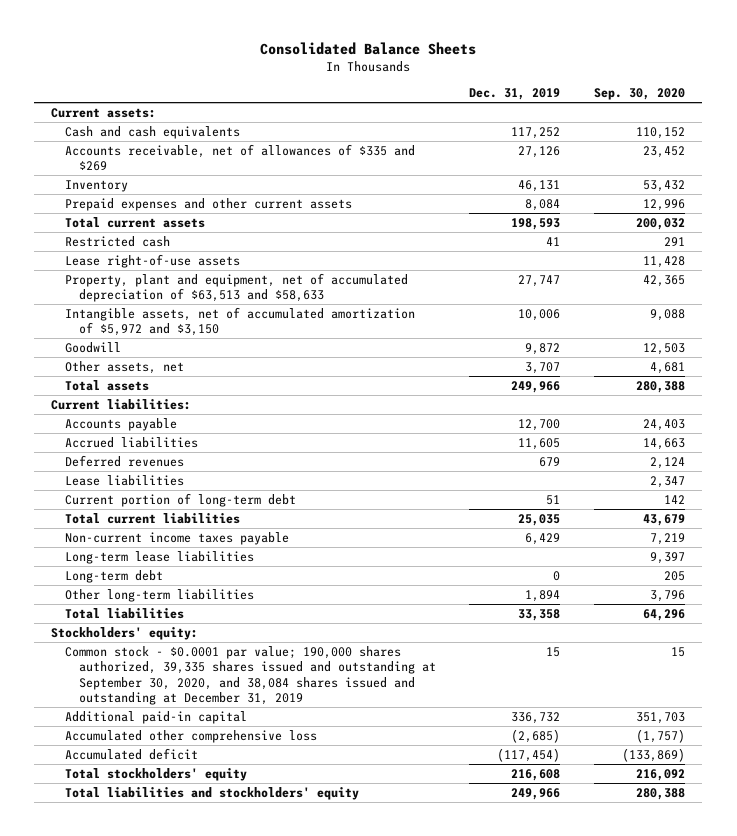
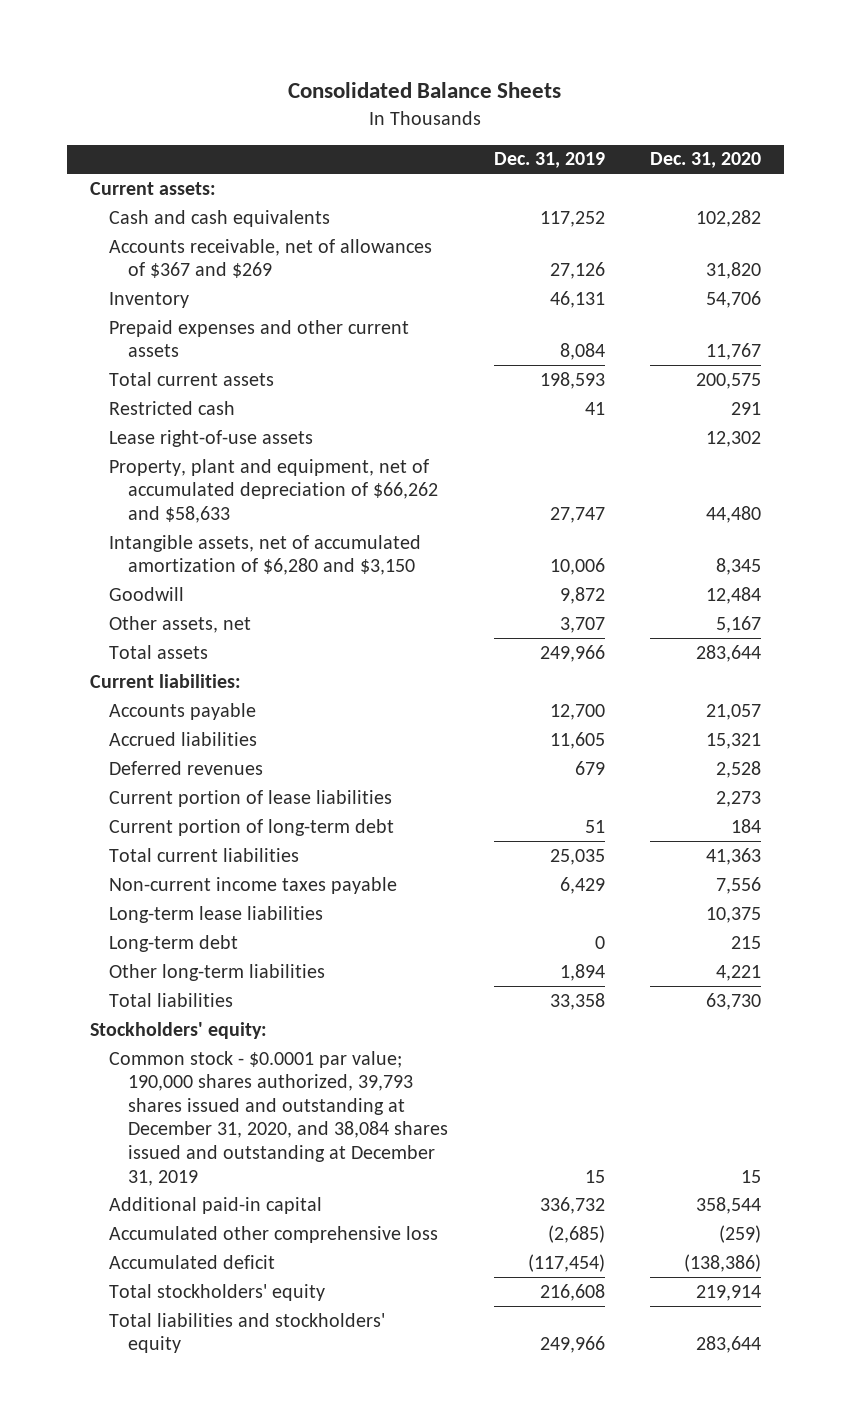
- | Dec. 31, 2019 | Sep. 30, 2020
+ | Dec. 31, 2019 | Dec. 31, 2020
- Accounts receivable, net of allowances of $335 and $269 | 27,126 | 23,452
+ Accounts receivable, net of allowances of $367 and $269 | 27,126 | 31,820
- Property, plant and equipment, net of accumulated depreciation of $63,513 and $58,633 | 27,747 | 42,365
- Intangible assets, net of accumulated amortization of $5,972 and $3,150 | 10,006 | 9,088
+ Property, plant and equipment, net of accumulated depreciation of $66,262 and $58,633 | 27,747 | 44,480
+ Intangible assets, net of accumulated amortization of $6,280 and $3,150 | 10,006 | 8,345
- Lease liabilities | | 2,347
+ Current portion of lease liabilities | | 2,273
- Common stock - $0.0001 par value; 190,000 shares authorized, 39,335 shares issued and outstanding at September 30, 2020, and 38,084 shares issued and outstanding at December 31, 2019 | 15 | 15
+ Common stock - $0.0001 par value; 190,000 shares authorized, 39,793 shares issued and outstanding at December 31, 2020, and 38,084 shares issued and outstanding at December 31, 2019 | 15 | 15

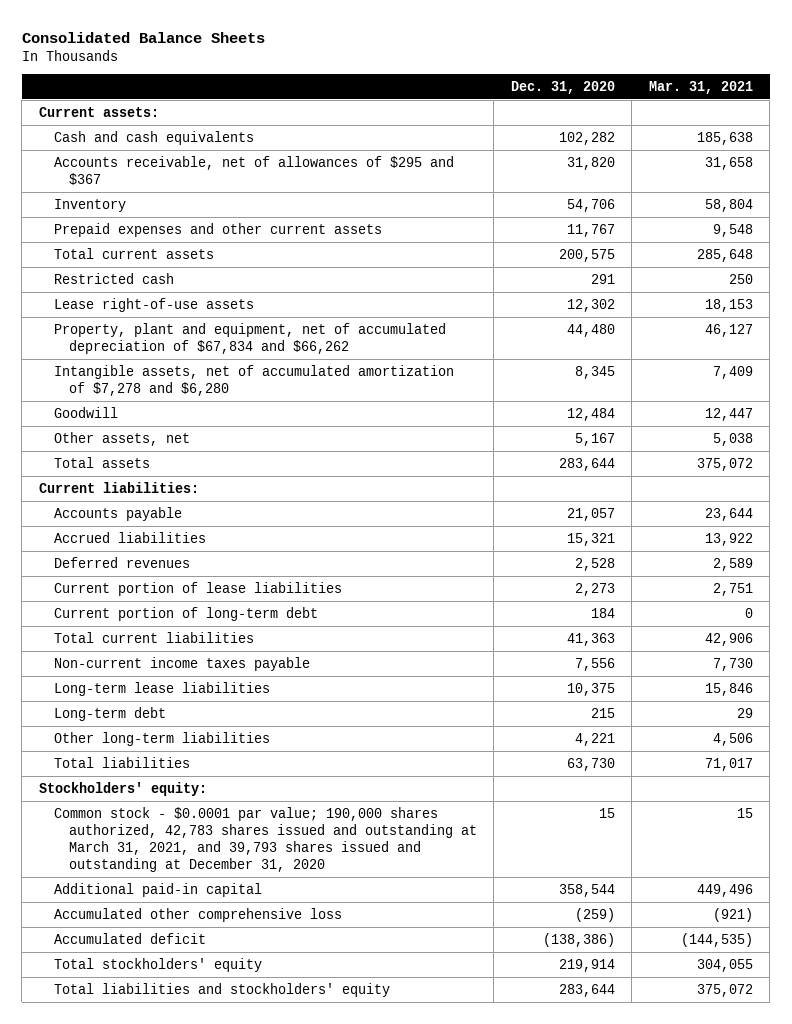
- | Dec. 31, 2019 | Dec. 31, 2020
+ | Dec. 31, 2020 | Mar. 31, 2021
- Accounts receivable, net of allowances of $367 and $269 | 27,126 | 31,820
+ Accounts receivable, net of allowances of $295 and $367 | 31,820 | 31,658
- Property, plant and equipment, net of accumulated depreciation of $66,262 and $58,633 | 27,747 | 44,480
- Intangible assets, net of accumulated amortization of $6,280 and $3,150 | 10,006 | 8,345
+ Property, plant and equipment, net of accumulated depreciation of $67,834 and $66,262 | 44,480 | 46,127
+ Intangible assets, net of accumulated amortization of $7,278 and $6,280 | 8,345 | 7,409
- Common stock - $0.0001 par value; 190,000 shares authorized, 39,793 shares issued and outstanding at December 31, 2020, and 38,084 shares issued and outstanding at December 31, 2019 | 15 | 15
+ Common stock - $0.0001 par value; 190,000 shares authorized, 42,783 shares issued and outstanding at March 31, 2021, and 39,793 shares issued and outstanding at December 31, 2020 | 15 | 15

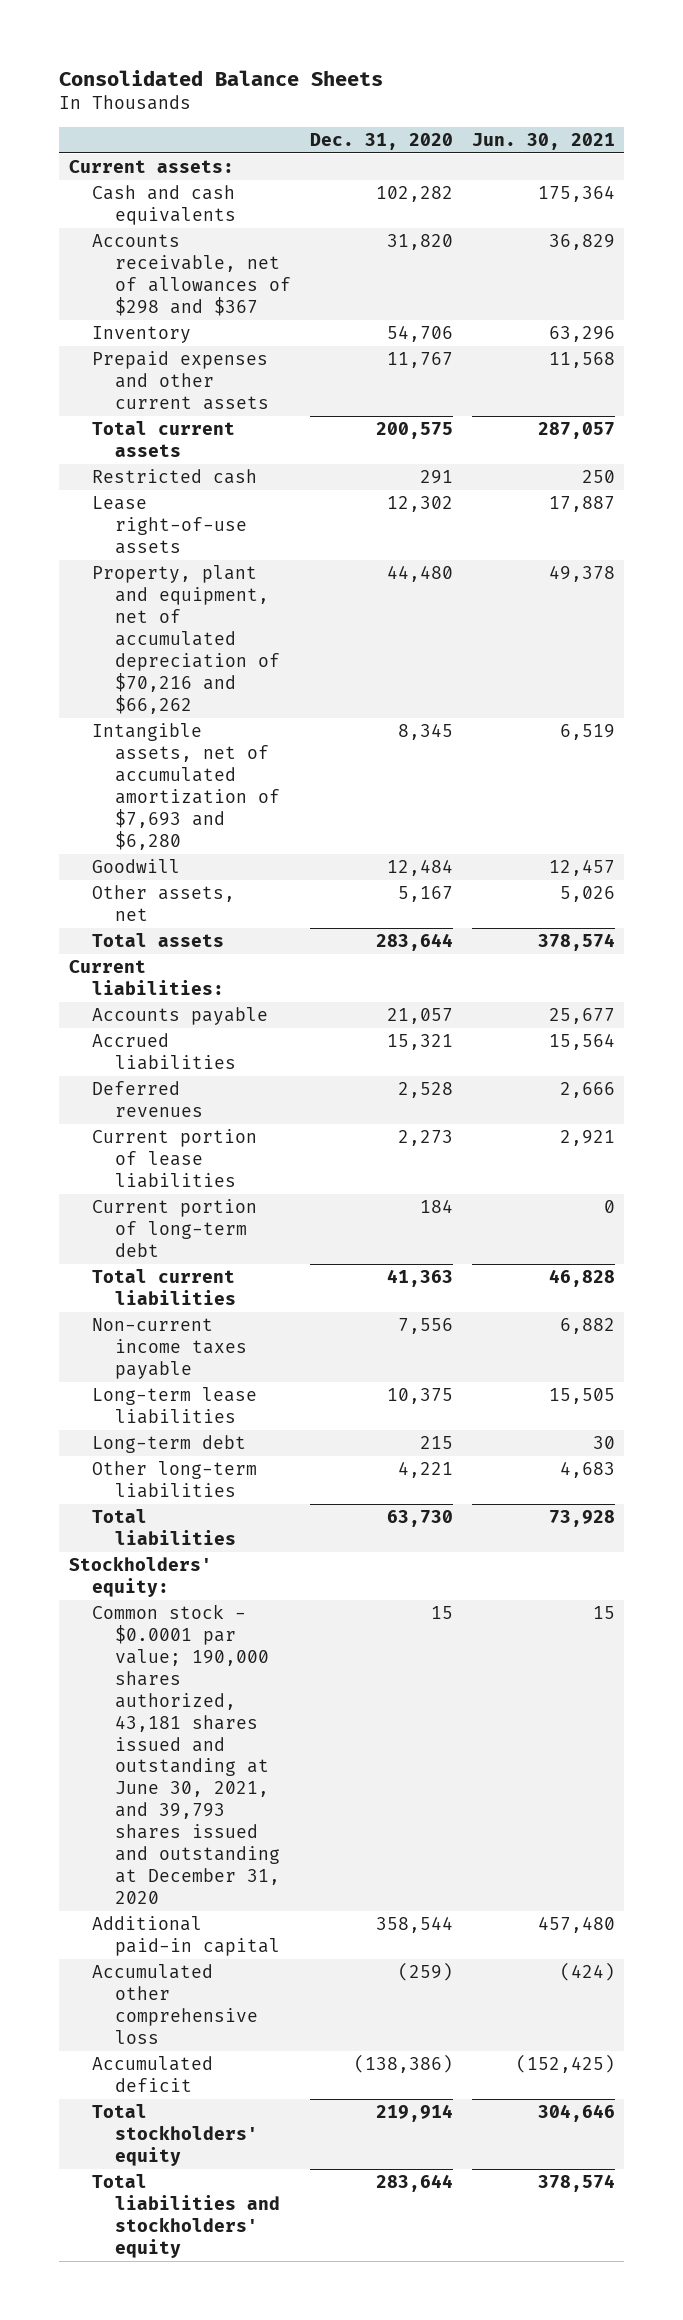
- | Dec. 31, 2020 | Mar. 31, 2021
+ | Dec. 31, 2020 | Jun. 30, 2021
- Accounts receivable, net of allowances of $295 and $367 | 31,820 | 31,658
+ Accounts receivable, net of allowances of $298 and $367 | 31,820 | 36,829
- Property, plant and equipment, net of accumulated depreciation of $67,834 and $66,262 | 44,480 | 46,127
- Intangible assets, net of accumulated amortization of $7,278 and $6,280 | 8,345 | 7,409
+ Property, plant and equipment, net of accumulated depreciation of $70,216 and $66,262 | 44,480 | 49,378
+ Intangible assets, net of accumulated amortization of $7,693 and $6,280 | 8,345 | 6,519
- Common stock - $0.0001 par value; 190,000 shares authorized, 42,783 shares issued and outstanding at March 31, 2021, and 39,793 shares issued and outstanding at December 31, 2020 | 15 | 15
+ Common stock - $0.0001 par value; 190,000 shares authorized, 43,181 shares issued and outstanding at June 30, 2021, and 39,793 shares issued and outstanding at December 31, 2020 | 15 | 15

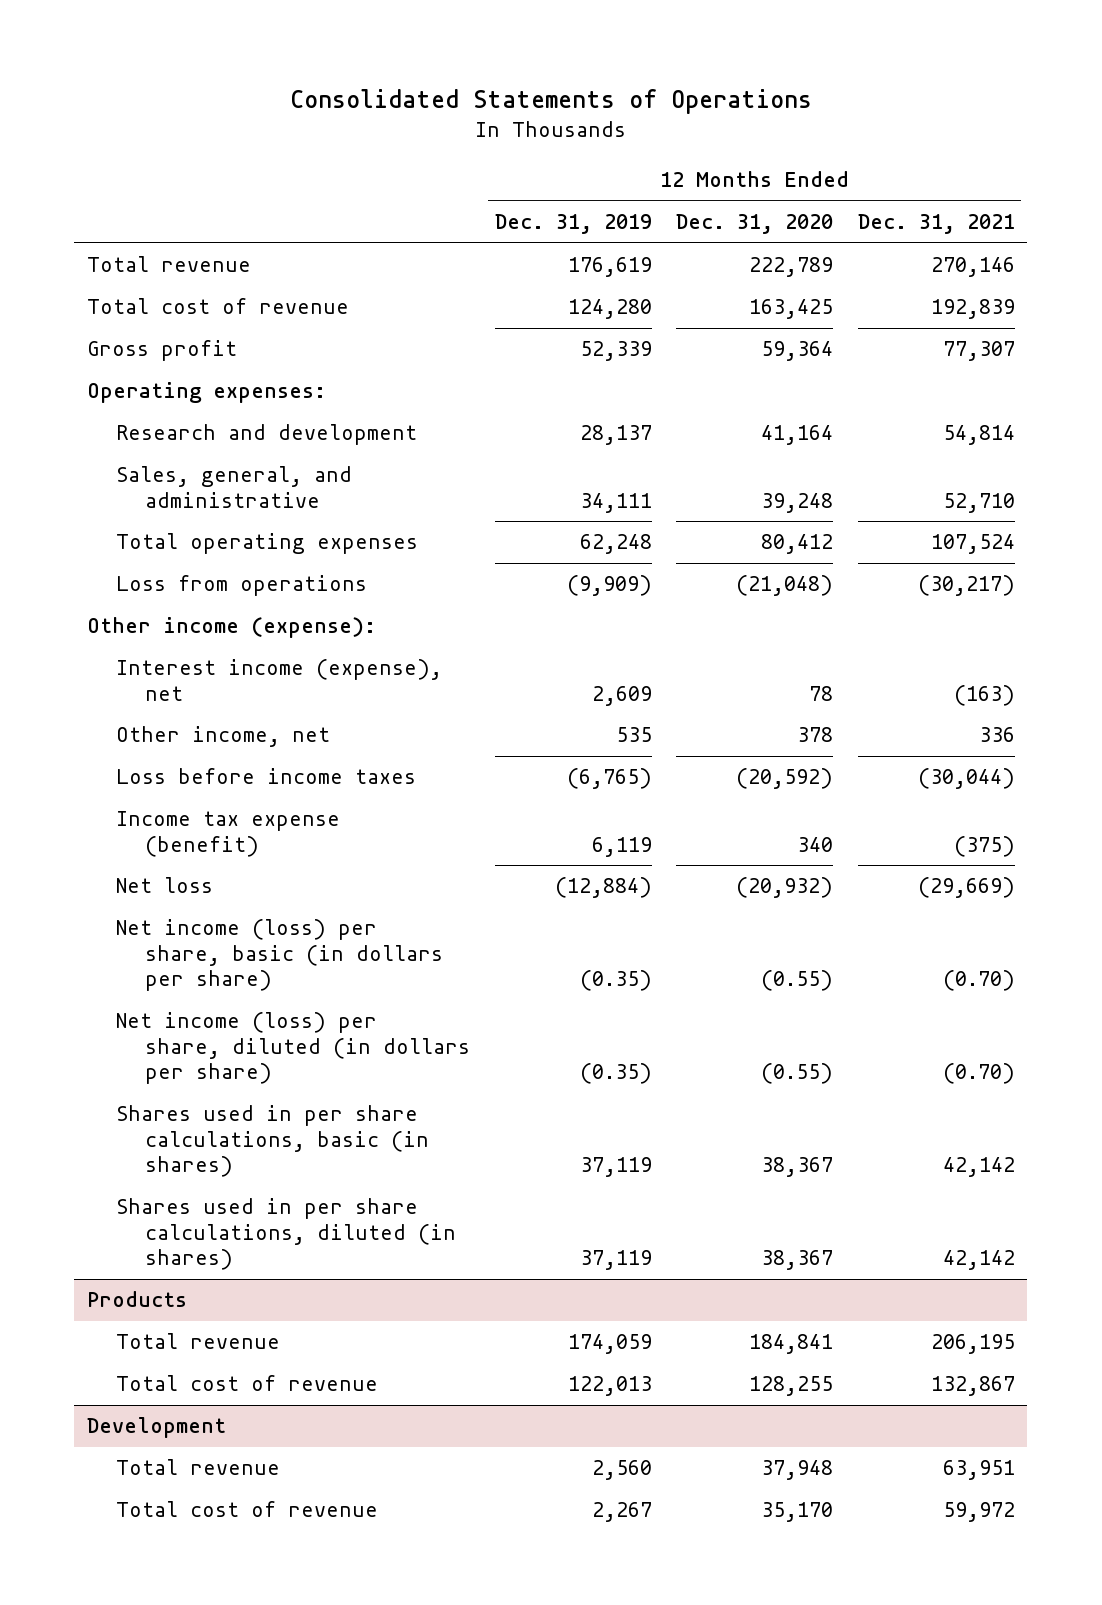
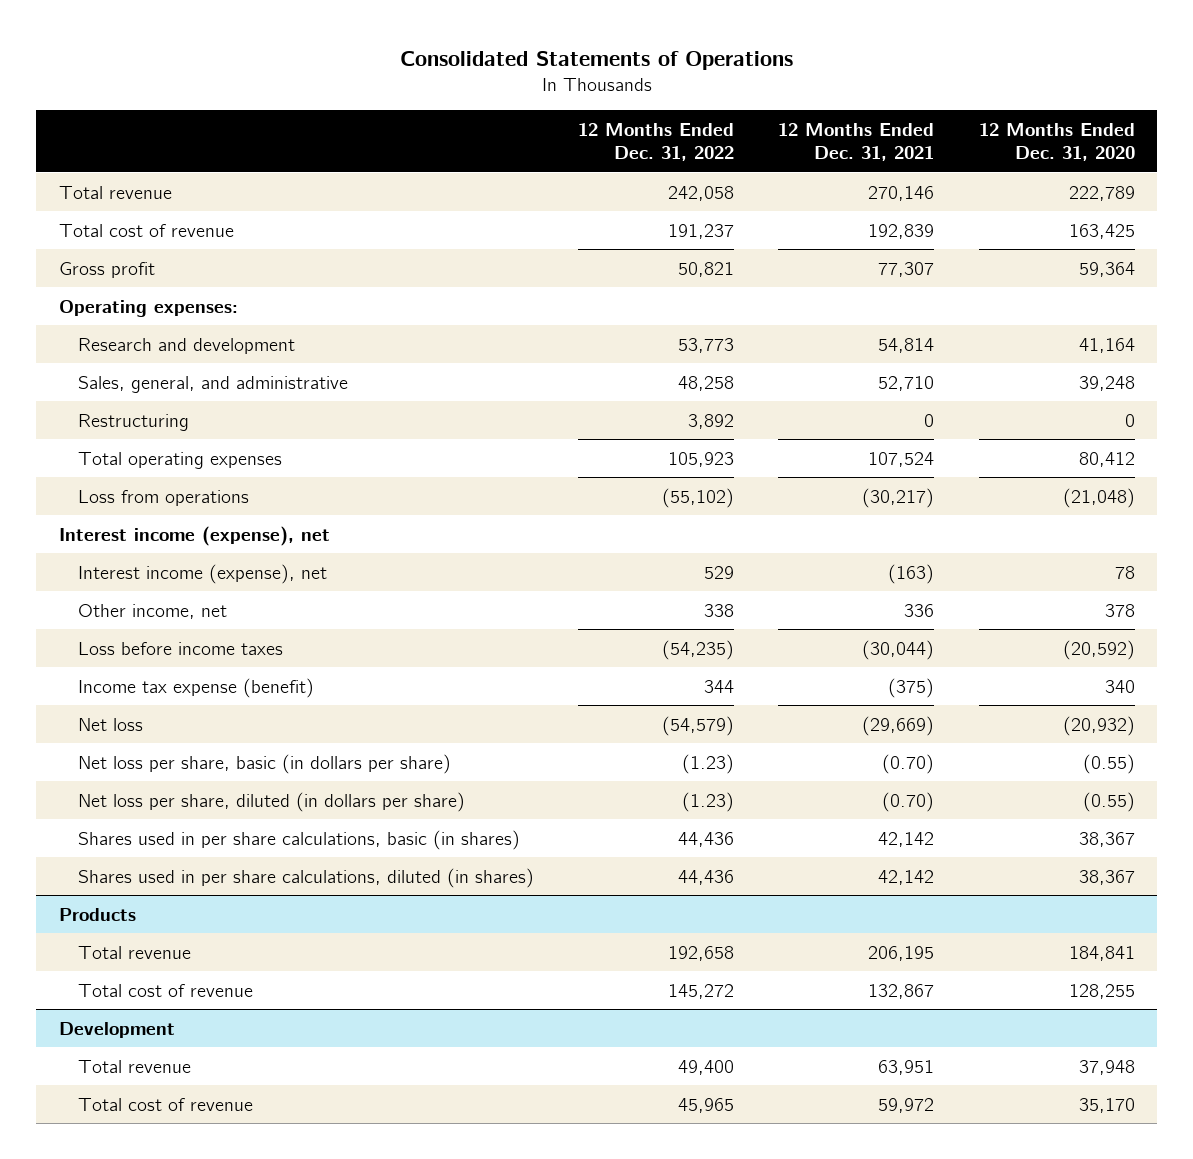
- | 12 Months Ended Dec. 31, 2019 | 12 Months Ended Dec. 31, 2020 | 12 Months Ended Dec. 31, 2021
+ | 12 Months Ended Dec. 31, 2022 | 12 Months Ended Dec. 31, 2021 | 12 Months Ended Dec. 31, 2020
+ Restructuring | 3,892 | 0 | 0
- Other income (expense):
+ Interest income (expense), net
- Net income (loss) per share, basic (in dollars per share) | (0.35) | (0.55) | (0.70)
- Net income (loss) per share, diluted (in dollars per share) | (0.35) | (0.55) | (0.70)
+ Net loss per share, basic (in dollars per share) | (1.23) | (0.70) | (0.55)
+ Net loss per share, diluted (in dollars per share) | (1.23) | (0.70) | (0.55)

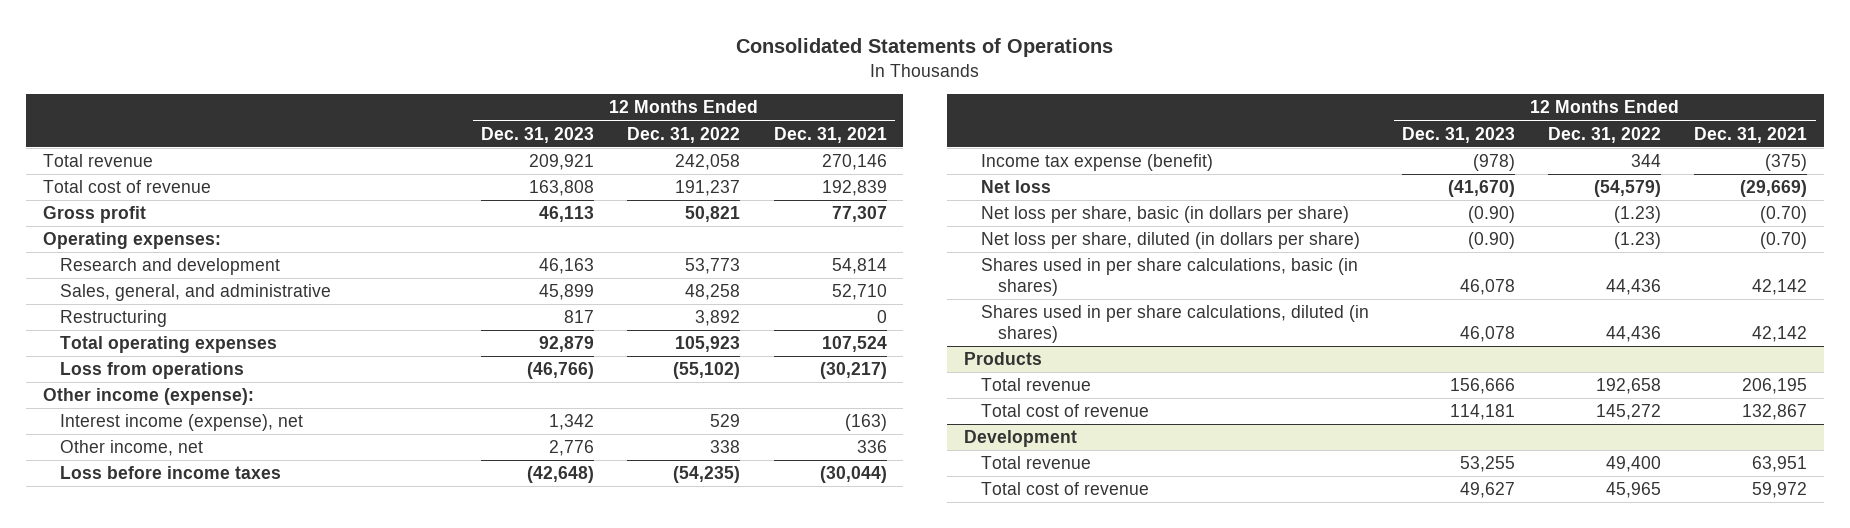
- | 12 Months Ended Dec. 31, 2022 | 12 Months Ended Dec. 31, 2021 | 12 Months Ended Dec. 31, 2020
+ | 12 Months Ended Dec. 31, 2023 | 12 Months Ended Dec. 31, 2022 | 12 Months Ended Dec. 31, 2021
- Interest income (expense), net
+ Other income (expense):

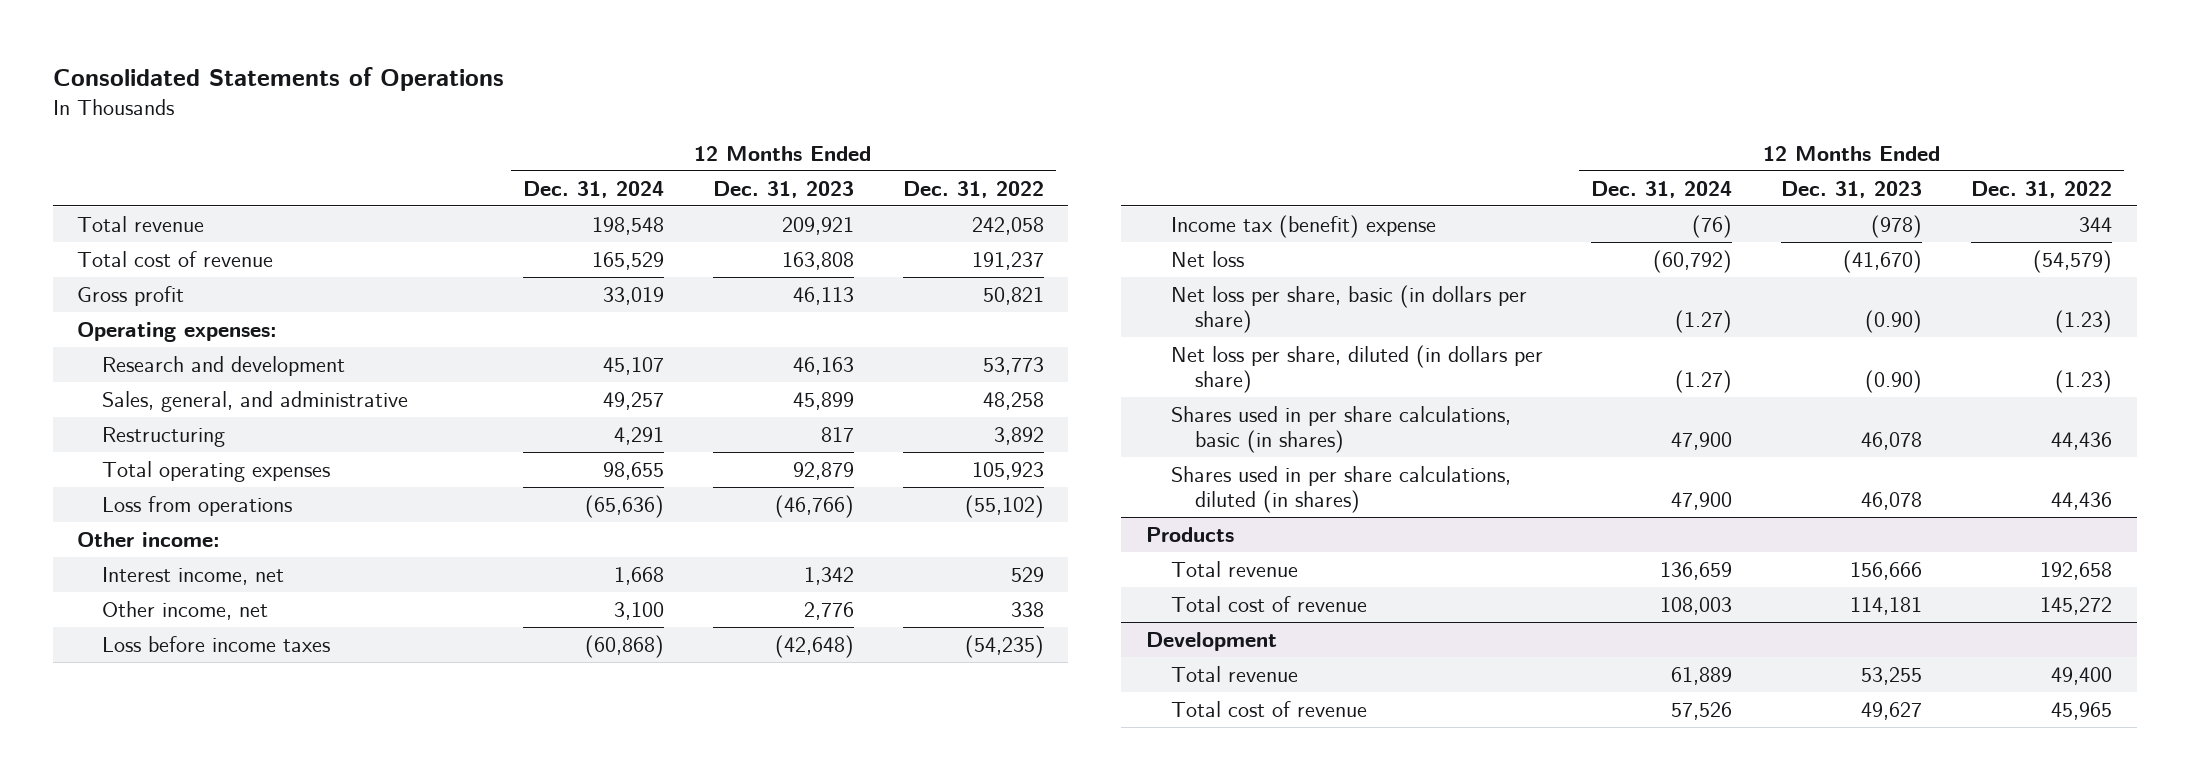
- | 12 Months Ended Dec. 31, 2023 | 12 Months Ended Dec. 31, 2022 | 12 Months Ended Dec. 31, 2021
+ | 12 Months Ended Dec. 31, 2024 | 12 Months Ended Dec. 31, 2023 | 12 Months Ended Dec. 31, 2022
- Other income (expense):
- Interest income (expense), net | 1,342 | 529 | (163)
+ Other income:
+ Interest income, net | 1,668 | 1,342 | 529
- Income tax expense (benefit) | (978) | 344 | (375)
+ Income tax (benefit) expense | (76) | (978) | 344

